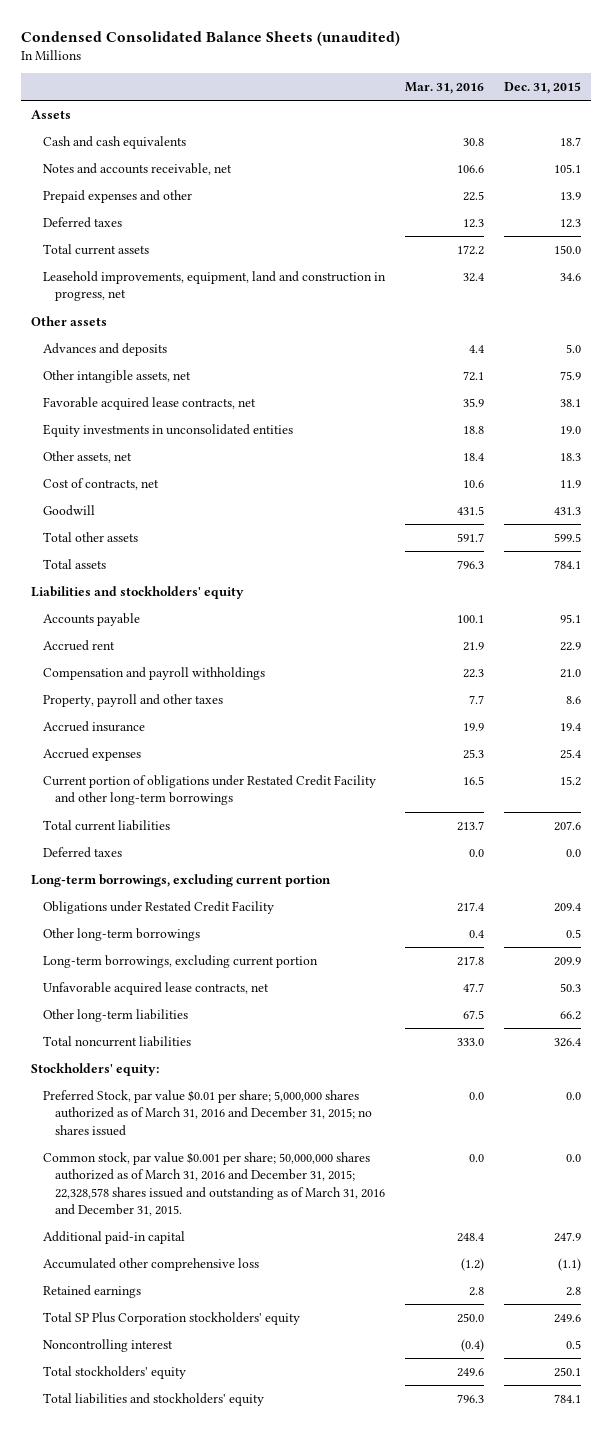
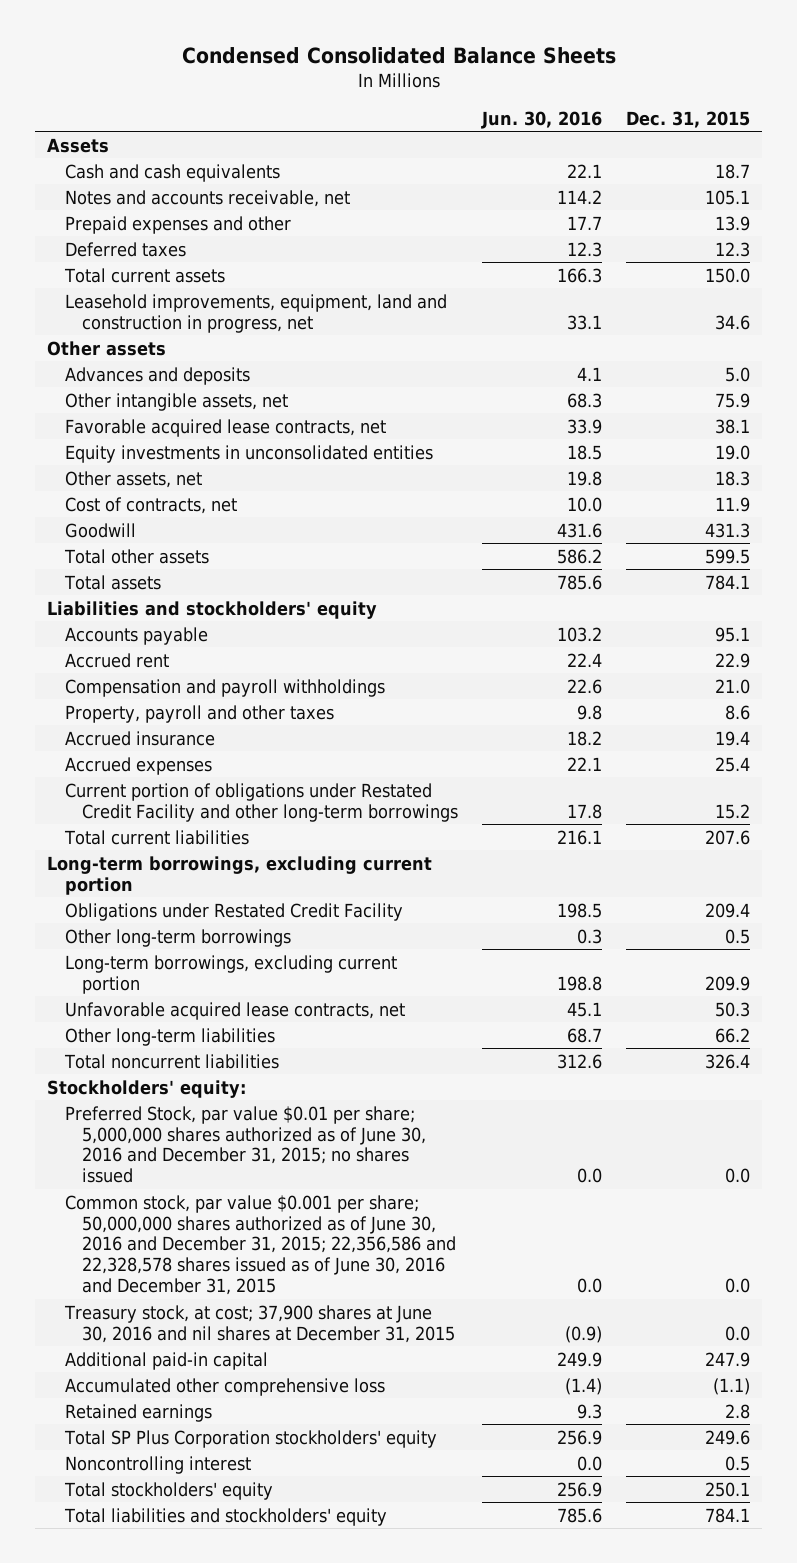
- Condensed Consolidated Balance Sheets (unaudited)
+ Condensed Consolidated Balance Sheets
- | Mar. 31, 2016 | Dec. 31, 2015
+ | Jun. 30, 2016 | Dec. 31, 2015
- Deferred taxes | 0.0 | 0.0
- Preferred Stock, par value $0.01 per share; 5,000,000 shares authorized as of March 31, 2016 and December 31, 2015; no shares issued | 0.0 | 0.0
- Common stock, par value $0.001 per share; 50,000,000 shares authorized as of March 31, 2016 and December 31, 2015; 22,328,578 shares issued and outstanding as of March 31, 2016 and December 31, 2015. | 0.0 | 0.0
+ Preferred Stock, par value $0.01 per share; 5,000,000 shares authorized as of June 30, 2016 and December 31, 2015; no shares issued | 0.0 | 0.0
+ Common stock, par value $0.001 per share; 50,000,000 shares authorized as of June 30, 2016 and December 31, 2015; 22,356,586 and 22,328,578 shares issued as of June 30, 2016 and December 31, 2015 | 0.0 | 0.0
+ Treasury stock, at cost; 37,900 shares at June 30, 2016 and nil shares at December 31, 2015 | (0.9) | 0.0

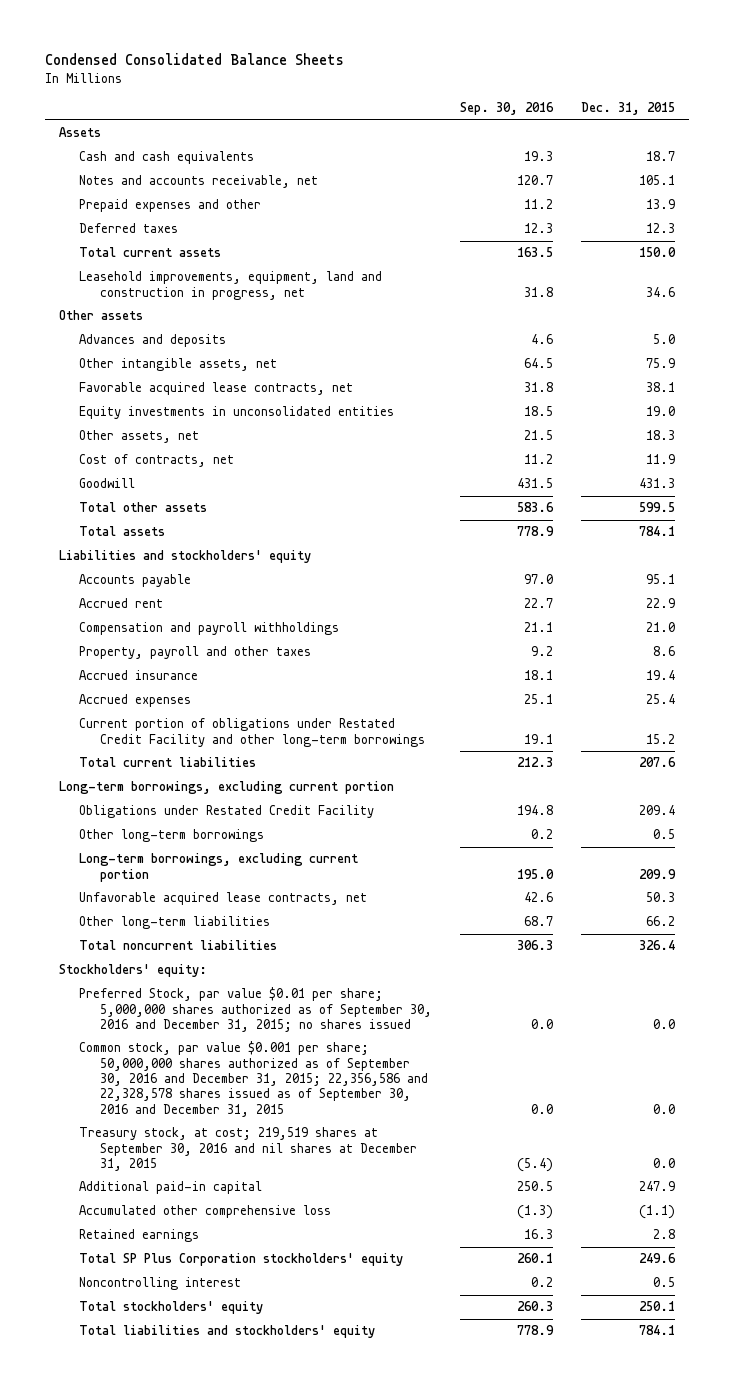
- | Jun. 30, 2016 | Dec. 31, 2015
+ | Sep. 30, 2016 | Dec. 31, 2015
- Preferred Stock, par value $0.01 per share; 5,000,000 shares authorized as of June 30, 2016 and December 31, 2015; no shares issued | 0.0 | 0.0
- Common stock, par value $0.001 per share; 50,000,000 shares authorized as of June 30, 2016 and December 31, 2015; 22,356,586 and 22,328,578 shares issued as of June 30, 2016 and December 31, 2015 | 0.0 | 0.0
- Treasury stock, at cost; 37,900 shares at June 30, 2016 and nil shares at December 31, 2015 | (0.9) | 0.0
+ Preferred Stock, par value $0.01 per share; 5,000,000 shares authorized as of September 30, 2016 and December 31, 2015; no shares issued | 0.0 | 0.0
+ Common stock, par value $0.001 per share; 50,000,000 shares authorized as of September 30, 2016 and December 31, 2015; 22,356,586 and 22,328,578 shares issued as of September 30, 2016 and December 31, 2015 | 0.0 | 0.0
+ Treasury stock, at cost; 219,519 shares at September 30, 2016 and nil shares at December 31, 2015 | (5.4) | 0.0

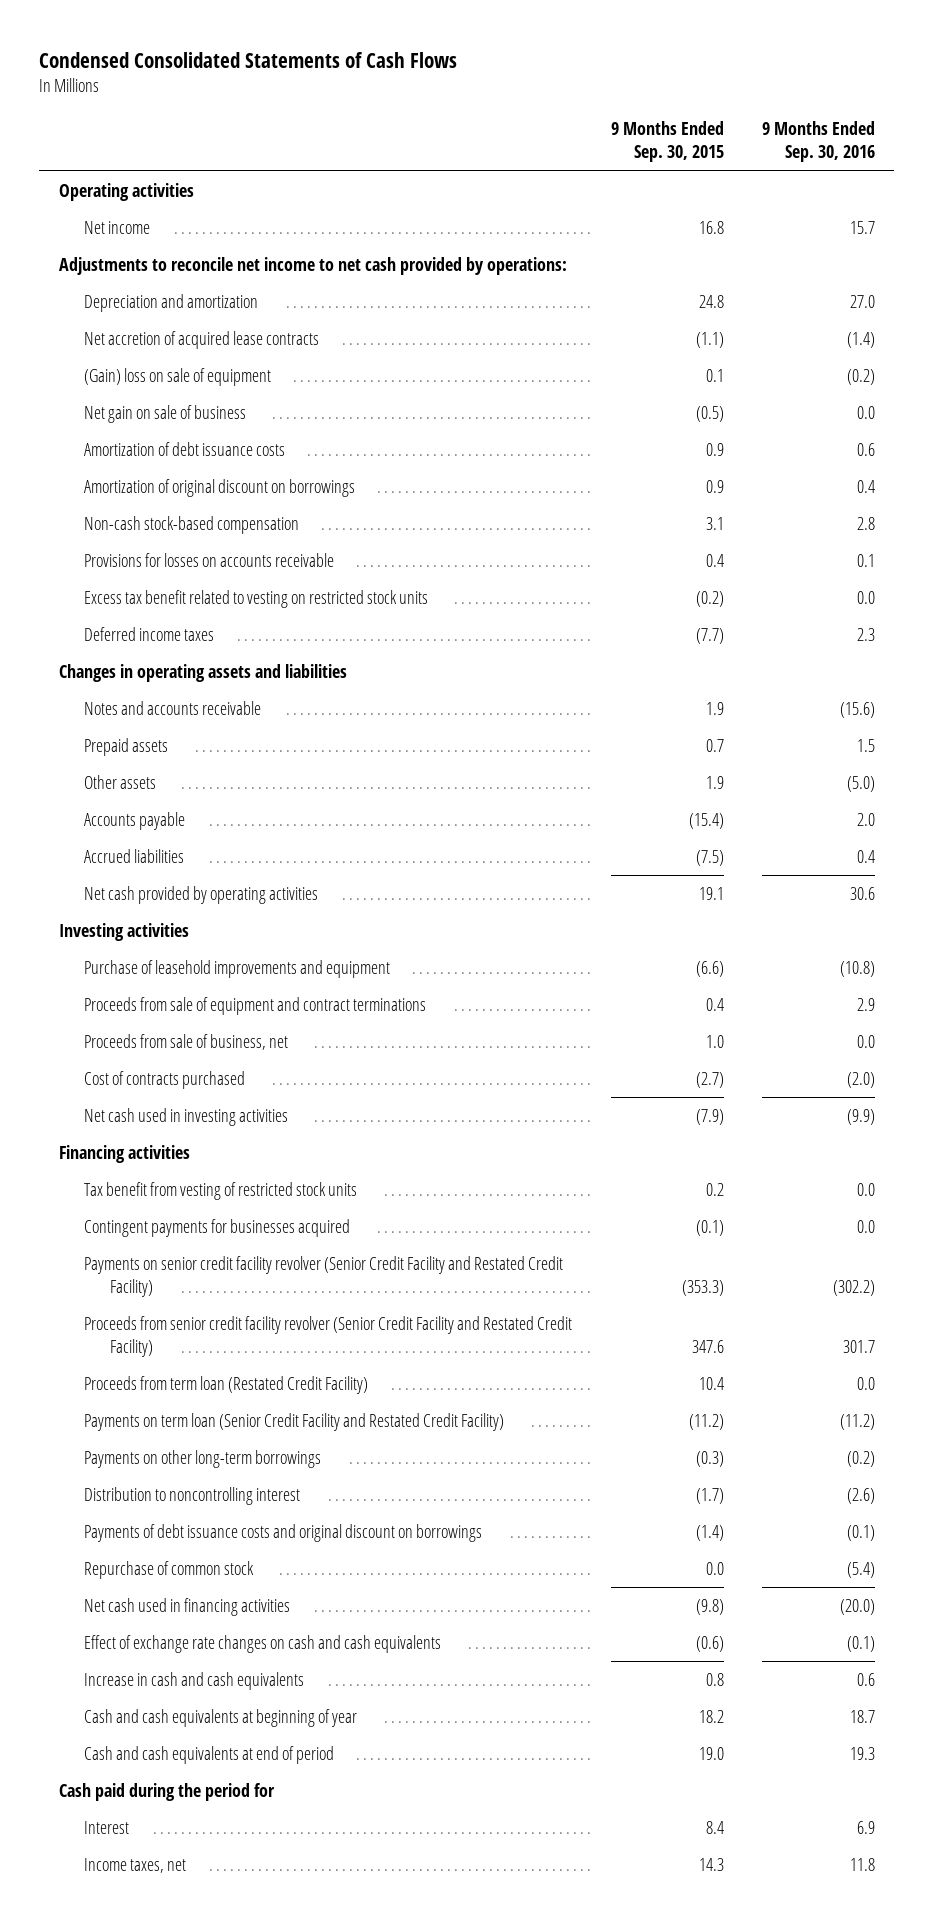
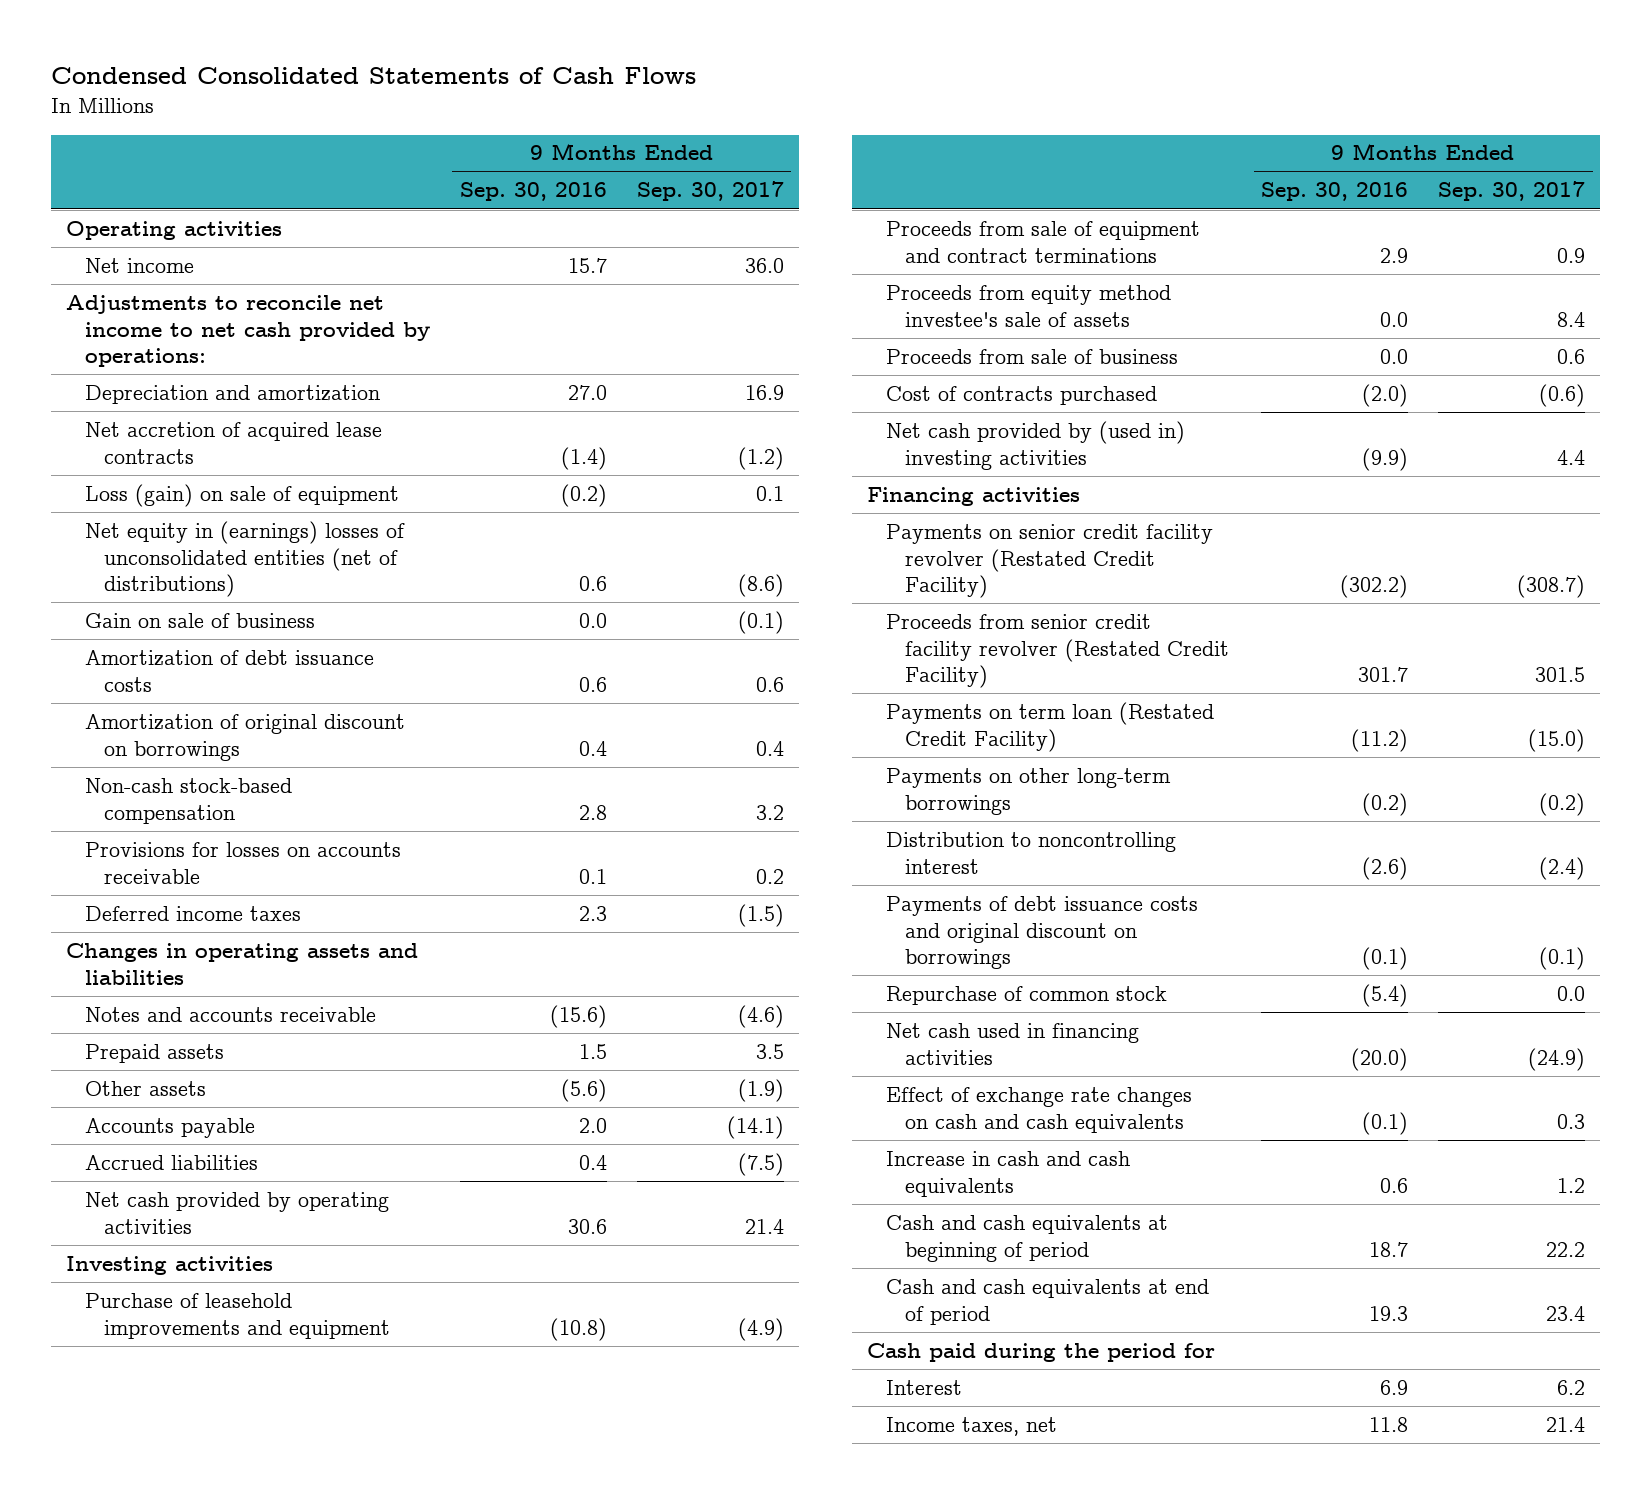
- | 9 Months Ended Sep. 30, 2015 | 9 Months Ended Sep. 30, 2016
+ | 9 Months Ended Sep. 30, 2016 | 9 Months Ended Sep. 30, 2017
- (Gain) loss on sale of equipment | 0.1 | (0.2)
- Net gain on sale of business | (0.5) | 0.0
+ Loss (gain) on sale of equipment | (0.2) | 0.1
+ Net equity in (earnings) losses of unconsolidated entities (net of distributions) | 0.6 | (8.6)
+ Gain on sale of business | 0.0 | (0.1)
- Excess tax benefit related to vesting on restricted stock units | (0.2) | 0.0
- Other assets | 1.9 | (5.0)
+ Other assets | (5.6) | (1.9)
- Proceeds from sale of business, net | 1.0 | 0.0
+ Proceeds from equity method investee's sale of assets | 0.0 | 8.4
+ Proceeds from sale of business | 0.0 | 0.6
- Net cash used in investing activities | (7.9) | (9.9)
+ Net cash provided by (used in) investing activities | (9.9) | 4.4
- Tax benefit from vesting of restricted stock units | 0.2 | 0.0
- Contingent payments for businesses acquired | (0.1) | 0.0
- Payments on senior credit facility revolver (Senior Credit Facility and Restated Credit Facility) | (353.3) | (302.2)
- Proceeds from senior credit facility revolver (Senior Credit Facility and Restated Credit Facility) | 347.6 | 301.7
- Proceeds from term loan (Restated Credit Facility) | 10.4 | 0.0
- Payments on term loan (Senior Credit Facility and Restated Credit Facility) | (11.2) | (11.2)
+ Payments on senior credit facility revolver (Restated Credit Facility) | (302.2) | (308.7)
+ Proceeds from senior credit facility revolver (Restated Credit Facility) | 301.7 | 301.5
+ Payments on term loan (Restated Credit Facility) | (11.2) | (15.0)
- Cash and cash equivalents at beginning of year | 18.2 | 18.7
+ Cash and cash equivalents at beginning of period | 18.7 | 22.2

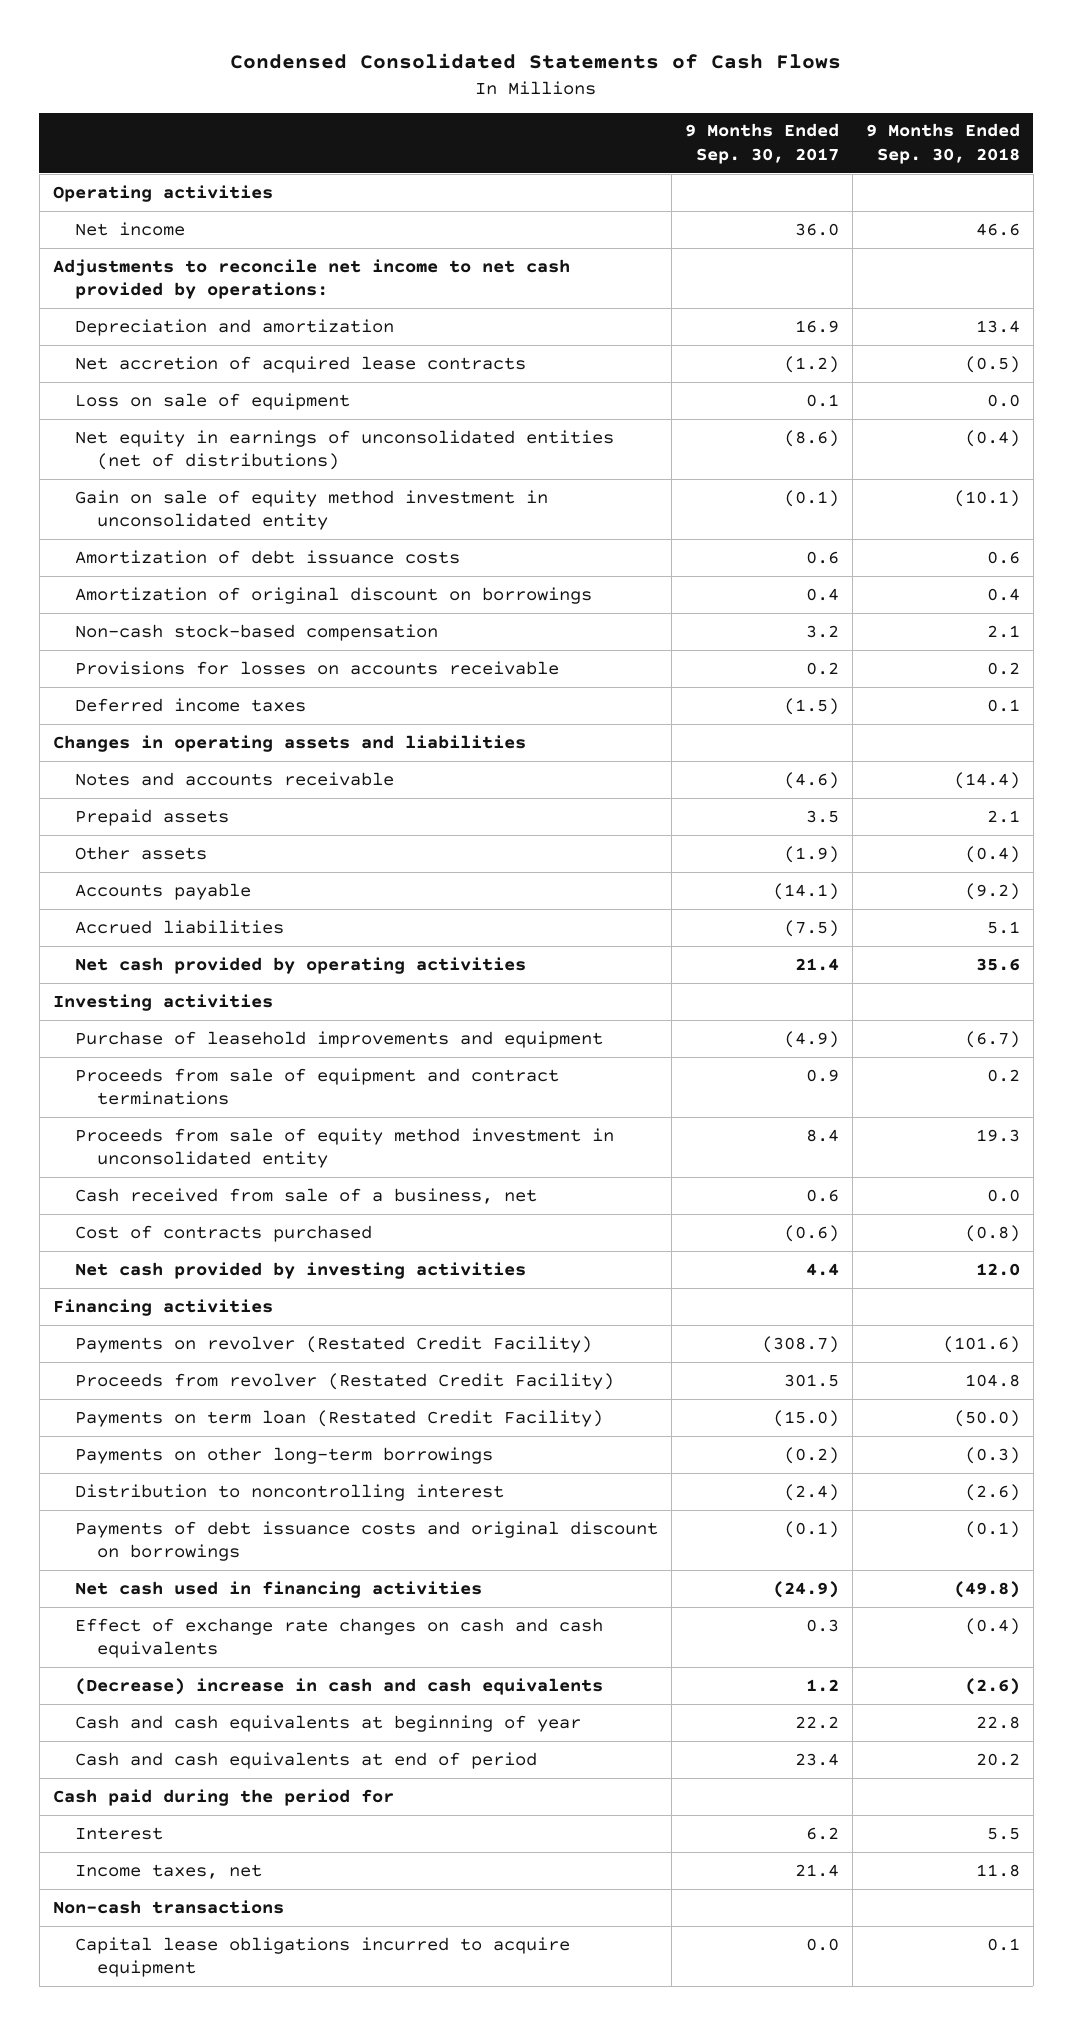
- | 9 Months Ended Sep. 30, 2016 | 9 Months Ended Sep. 30, 2017
+ | 9 Months Ended Sep. 30, 2017 | 9 Months Ended Sep. 30, 2018
- Loss (gain) on sale of equipment | (0.2) | 0.1
- Net equity in (earnings) losses of unconsolidated entities (net of distributions) | 0.6 | (8.6)
- Gain on sale of business | 0.0 | (0.1)
+ Loss on sale of equipment | 0.1 | 0.0
+ Net equity in earnings of unconsolidated entities (net of distributions) | (8.6) | (0.4)
+ Gain on sale of equity method investment in unconsolidated entity | (0.1) | (10.1)
- Proceeds from equity method investee's sale of assets | 0.0 | 8.4
- Proceeds from sale of business | 0.0 | 0.6
+ Proceeds from sale of equity method investment in unconsolidated entity | 8.4 | 19.3
+ Cash received from sale of a business, net | 0.6 | 0.0
- Net cash provided by (used in) investing activities | (9.9) | 4.4
+ Net cash provided by investing activities | 4.4 | 12.0
- Payments on senior credit facility revolver (Restated Credit Facility) | (302.2) | (308.7)
- Proceeds from senior credit facility revolver (Restated Credit Facility) | 301.7 | 301.5
+ Payments on revolver (Restated Credit Facility) | (308.7) | (101.6)
+ Proceeds from revolver (Restated Credit Facility) | 301.5 | 104.8
- Repurchase of common stock | (5.4) | 0.0
- Increase in cash and cash equivalents | 0.6 | 1.2
- Cash and cash equivalents at beginning of period | 18.7 | 22.2
+ (Decrease) increase in cash and cash equivalents | 1.2 | (2.6)
+ Cash and cash equivalents at beginning of year | 22.2 | 22.8
+ Non-cash transactions
+ Capital lease obligations incurred to acquire equipment | 0.0 | 0.1

